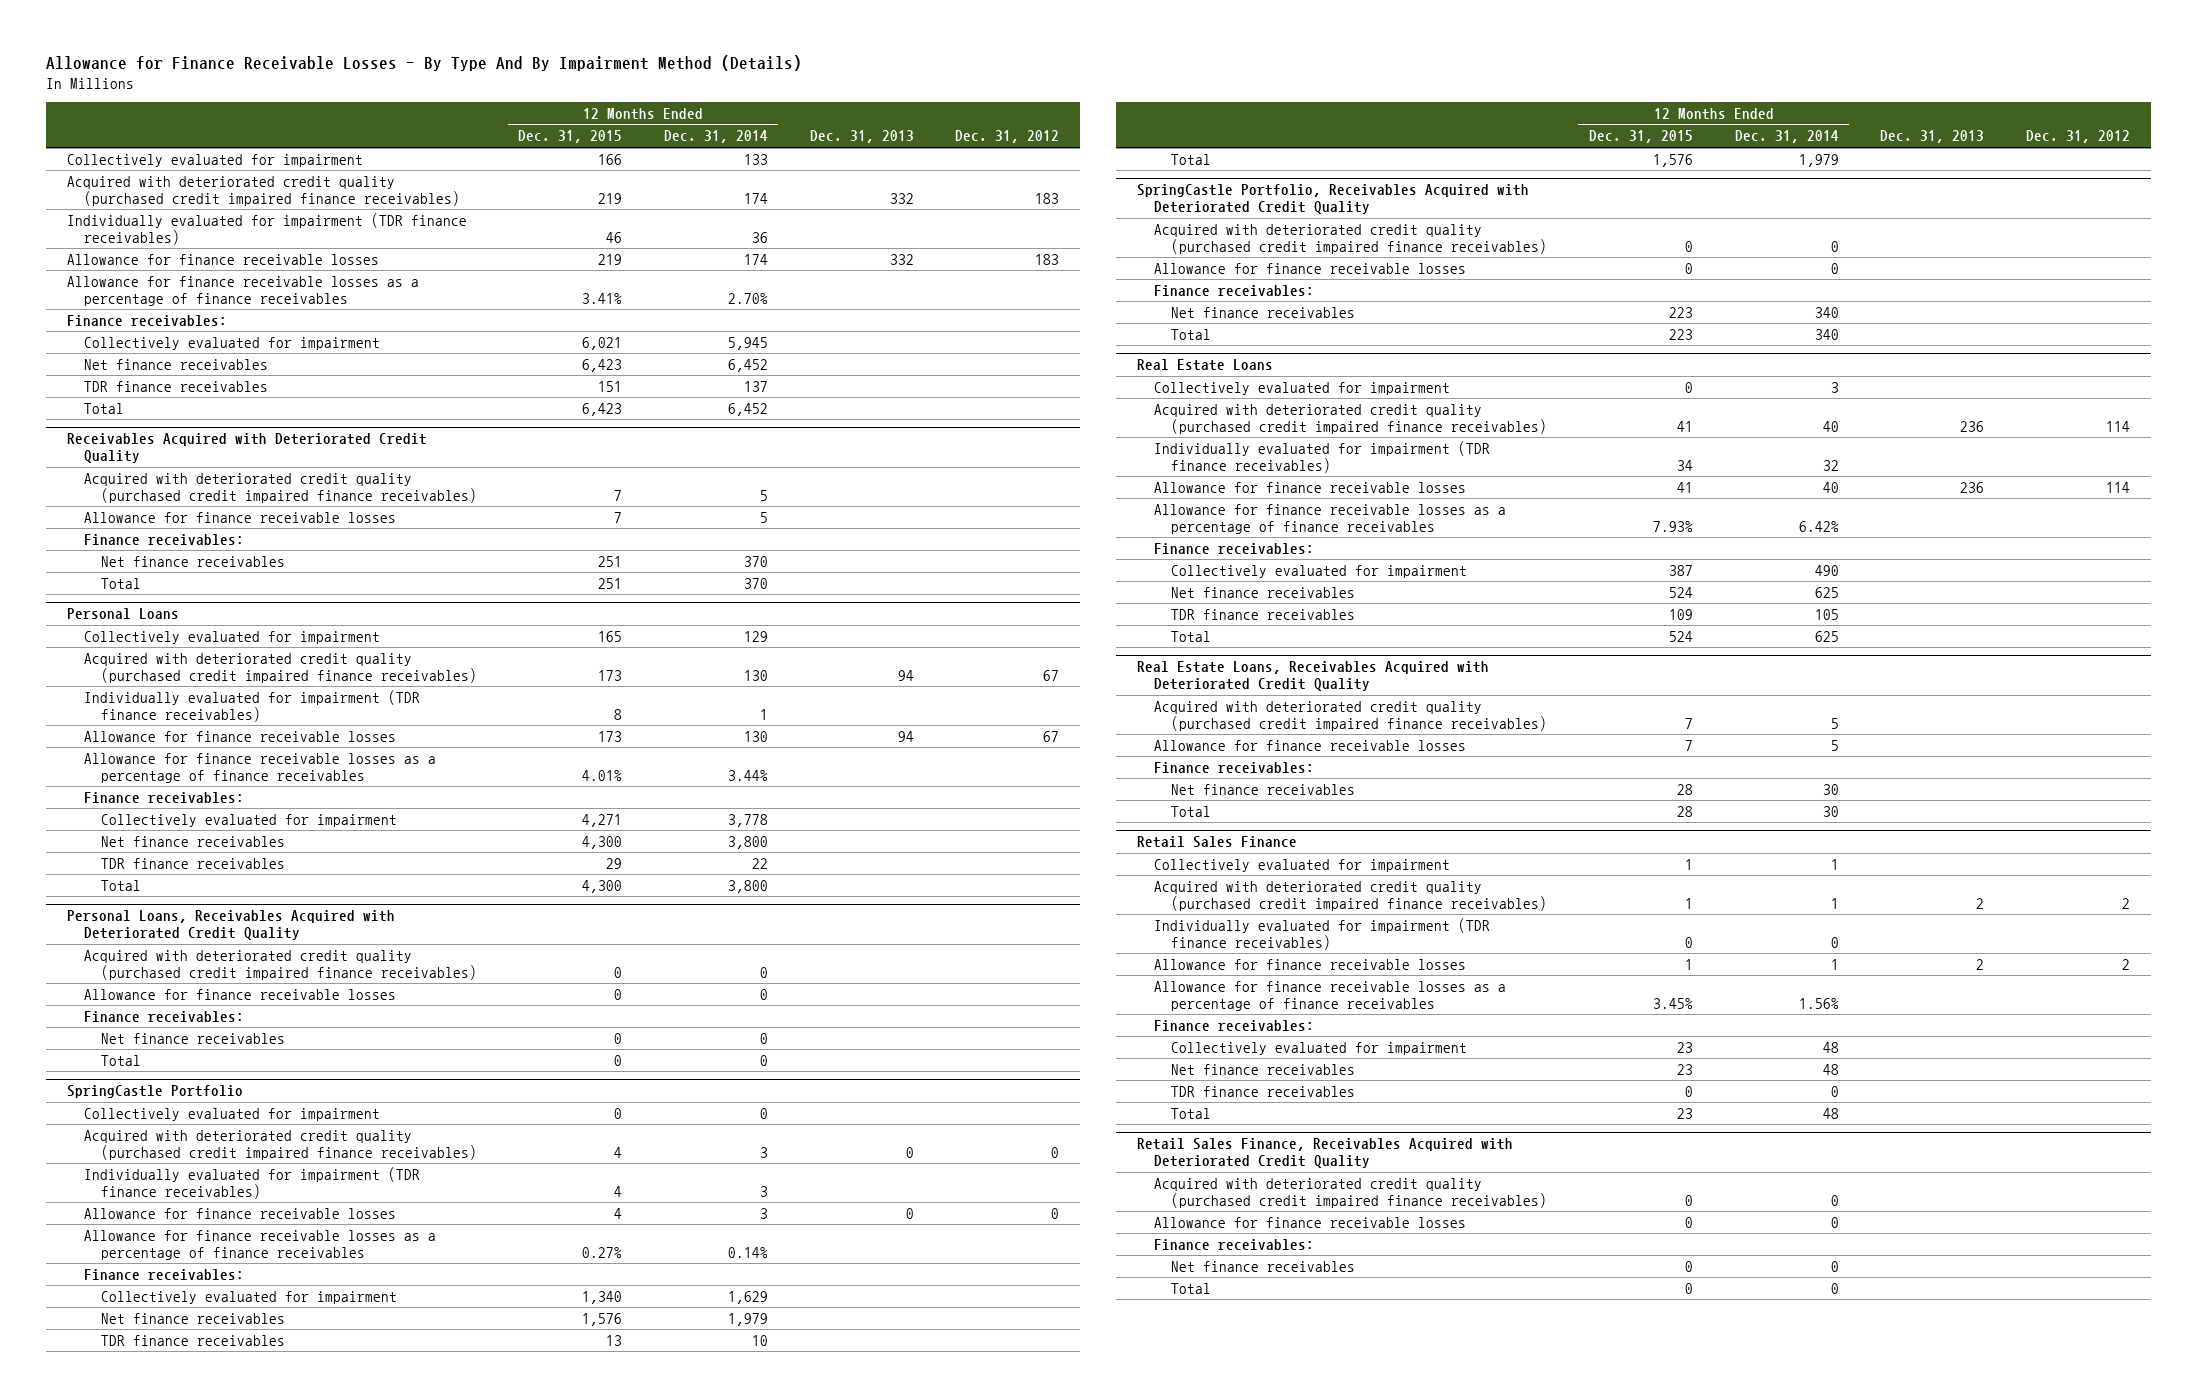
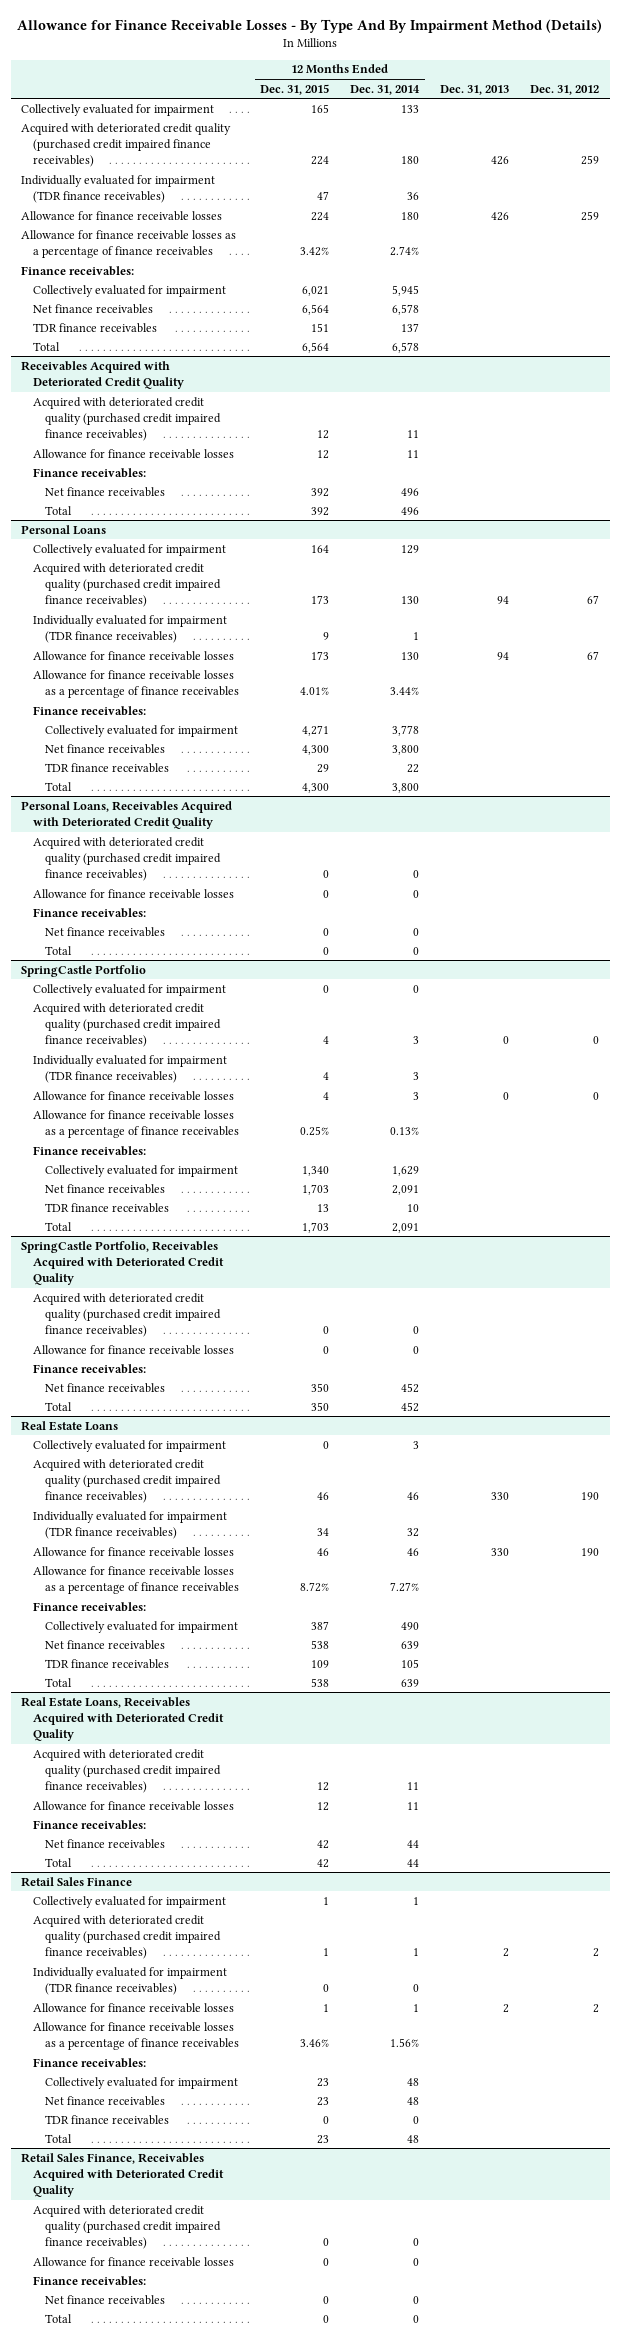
- Collectively evaluated for impairment | 166 | 133 | |
- Acquired with deteriorated credit quality (purchased credit impaired finance receivables) | 219 | 174 | 332 | 183
- Individually evaluated for impairment (TDR finance receivables) | 46 | 36 | |
- Allowance for finance receivable losses | 219 | 174 | 332 | 183
- Allowance for finance receivable losses as a percentage of finance receivables | 3.41% | 2.70% | |
+ Collectively evaluated for impairment | 165 | 133 | |
+ Acquired with deteriorated credit quality (purchased credit impaired finance receivables) | 224 | 180 | 426 | 259
+ Individually evaluated for impairment (TDR finance receivables) | 47 | 36 | |
+ Allowance for finance receivable losses | 224 | 180 | 426 | 259
+ Allowance for finance receivable losses as a percentage of finance receivables | 3.42% | 2.74% | |
- Net finance receivables | 6,423 | 6,452 | |
+ Net finance receivables | 6,564 | 6,578 | |
- Total | 6,423 | 6,452 | |
+ Total | 6,564 | 6,578 | |
@ Receivables Acquired with Deteriorated Credit Quality
- Acquired with deteriorated credit quality (purchased credit impaired finance receivables) | 7 | 5 | |
- Allowance for finance receivable losses | 7 | 5 | |
+ Acquired with deteriorated credit quality (purchased credit impaired finance receivables) | 12 | 11 | |
+ Allowance for finance receivable losses | 12 | 11 | |
- Net finance receivables | 251 | 370 | |
- Total | 251 | 370 | |
+ Net finance receivables | 392 | 496 | |
+ Total | 392 | 496 | |
@ Personal Loans
- Collectively evaluated for impairment | 165 | 129 | |
+ Collectively evaluated for impairment | 164 | 129 | |
- Individually evaluated for impairment (TDR finance receivables) | 8 | 1 | |
+ Individually evaluated for impairment (TDR finance receivables) | 9 | 1 | |
@ SpringCastle Portfolio
- Allowance for finance receivable losses as a percentage of finance receivables | 0.27% | 0.14% | |
+ Allowance for finance receivable losses as a percentage of finance receivables | 0.25% | 0.13% | |
- Net finance receivables | 1,576 | 1,979 | |
+ Net finance receivables | 1,703 | 2,091 | |
- Total | 1,576 | 1,979 | |
+ Total | 1,703 | 2,091 | |
@ SpringCastle Portfolio, Receivables Acquired with Deteriorated Credit Quality
- Net finance receivables | 223 | 340 | |
- Total | 223 | 340 | |
+ Net finance receivables | 350 | 452 | |
+ Total | 350 | 452 | |
@ Real Estate Loans
- Acquired with deteriorated credit quality (purchased credit impaired finance receivables) | 41 | 40 | 236 | 114
+ Acquired with deteriorated credit quality (purchased credit impaired finance receivables) | 46 | 46 | 330 | 190
- Allowance for finance receivable losses | 41 | 40 | 236 | 114
- Allowance for finance receivable losses as a percentage of finance receivables | 7.93% | 6.42% | |
+ Allowance for finance receivable losses | 46 | 46 | 330 | 190
+ Allowance for finance receivable losses as a percentage of finance receivables | 8.72% | 7.27% | |
- Net finance receivables | 524 | 625 | |
+ Net finance receivables | 538 | 639 | |
- Total | 524 | 625 | |
+ Total | 538 | 639 | |
@ Real Estate Loans, Receivables Acquired with Deteriorated Credit Quality
- Acquired with deteriorated credit quality (purchased credit impaired finance receivables) | 7 | 5 | |
- Allowance for finance receivable losses | 7 | 5 | |
+ Acquired with deteriorated credit quality (purchased credit impaired finance receivables) | 12 | 11 | |
+ Allowance for finance receivable losses | 12 | 11 | |
- Net finance receivables | 28 | 30 | |
- Total | 28 | 30 | |
+ Net finance receivables | 42 | 44 | |
+ Total | 42 | 44 | |
@ Retail Sales Finance
- Allowance for finance receivable losses as a percentage of finance receivables | 3.45% | 1.56% | |
+ Allowance for finance receivable losses as a percentage of finance receivables | 3.46% | 1.56% | |

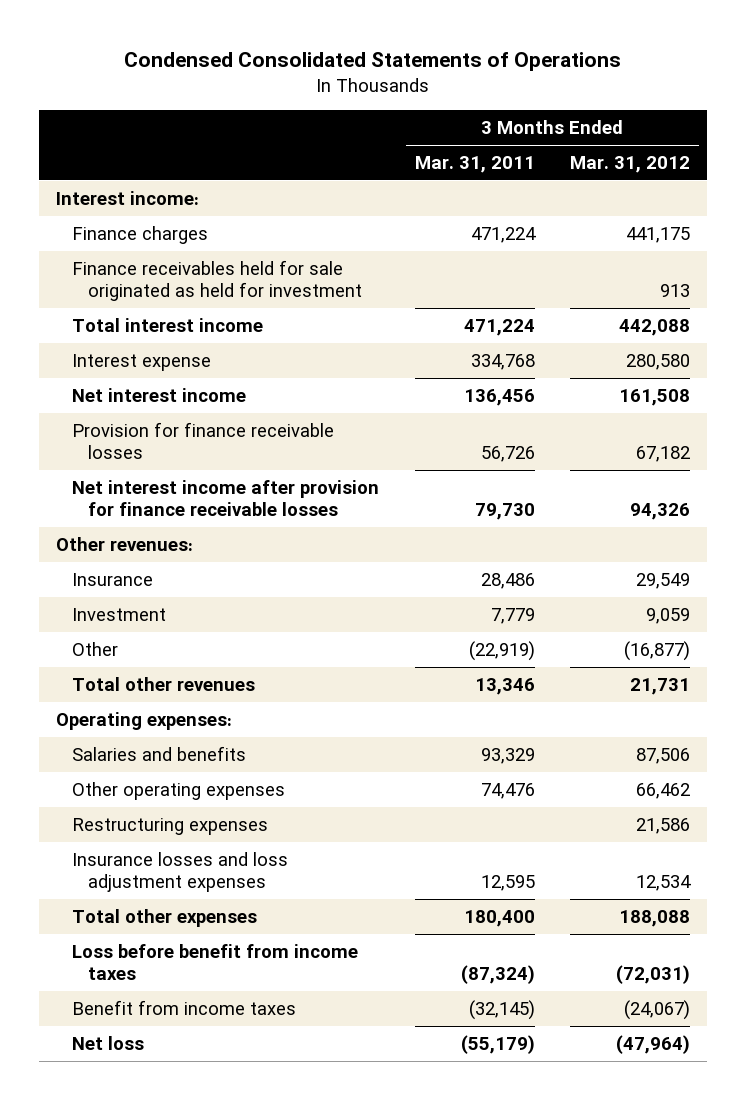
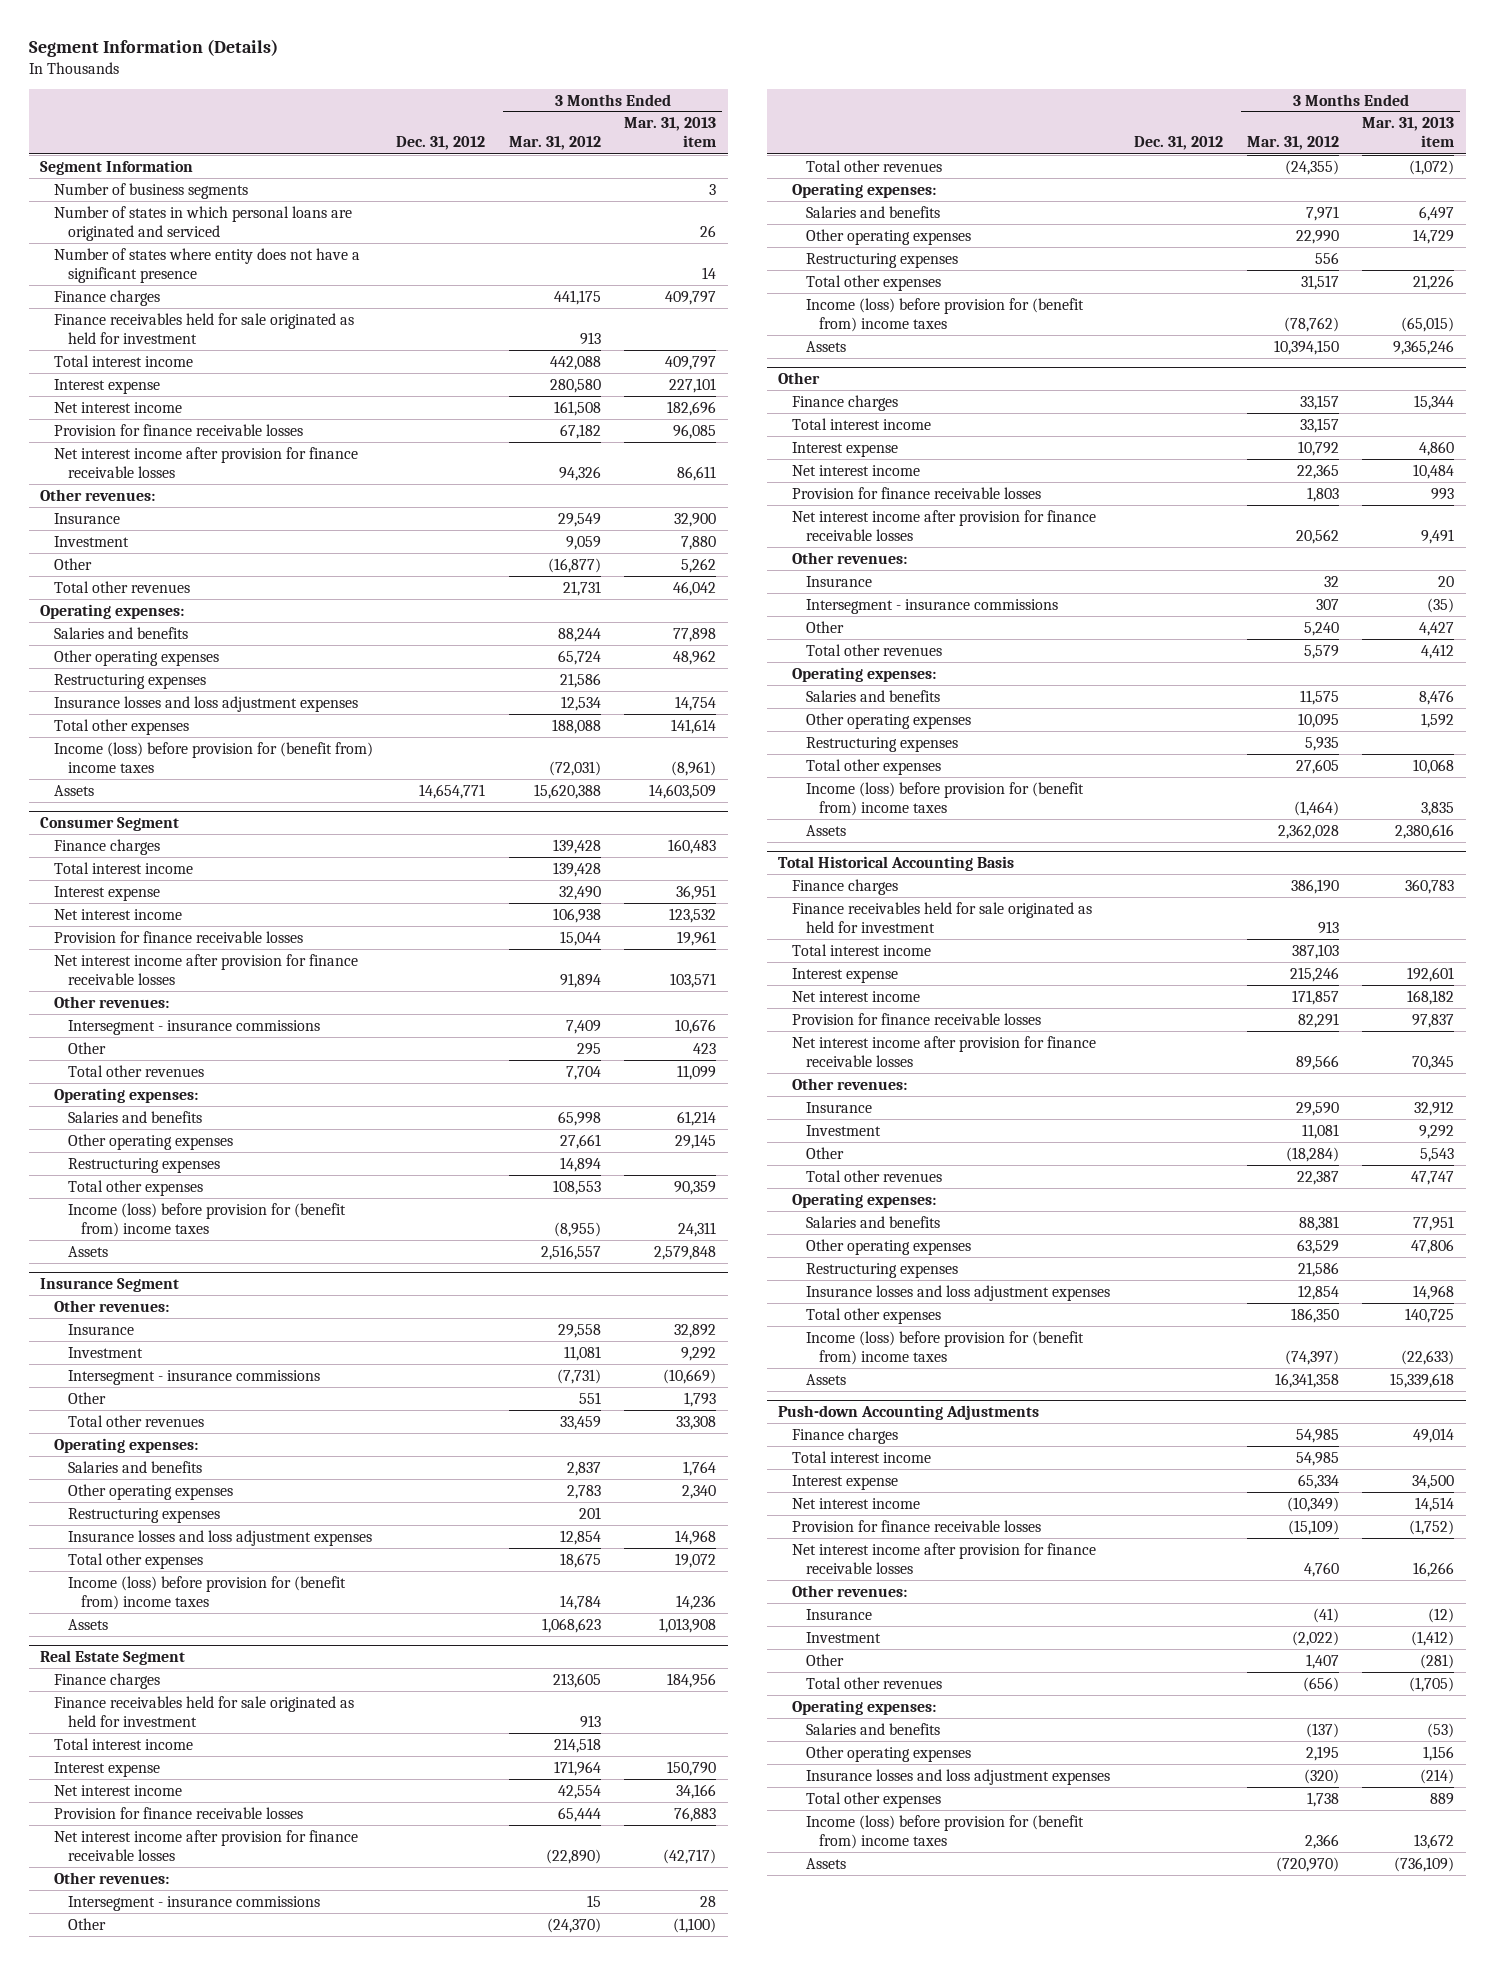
- Condensed Consolidated Statements of Operations
+ Segment Information (Details)
- | 3 Months Ended Mar. 31, 2011 | 3 Months Ended Mar. 31, 2012
+ | Dec. 31, 2012 | 3 Months Ended Mar. 31, 2012 | 3 Months Ended Mar. 31, 2013 item
- Interest income:
+ Segment Information
+ Number of business segments | | | 3
+ Number of states in which personal loans are originated and serviced | | | 26
+ Number of states where entity does not have a significant presence | | | 14
- Salaries and benefits | 93,329 | 87,506
- Other operating expenses | 74,476 | 66,462
+ Salaries and benefits | | 88,244 | 77,898
+ Other operating expenses | | 65,724 | 48,962
- Loss before benefit from income taxes | (87,324) | (72,031)
- Benefit from income taxes | (32,145) | (24,067)
- Net loss | (55,179) | (47,964)
+ Income (loss) before provision for (benefit from) income taxes | | (72,031) | (8,961)
+ Assets | 14,654,771 | 15,620,388 | 14,603,509
+ Consumer Segment
+ Finance charges | | 139,428 | 160,483
+ Total interest income | | 139,428 |
+ Interest expense | | 32,490 | 36,951
+ Net interest income | | 106,938 | 123,532
+ Provision for finance receivable losses | | 15,044 | 19,961
+ Net interest income after provision for finance receivable losses | | 91,894 | 103,571
+ Other revenues:
+ Intersegment - insurance commissions | | 7,409 | 10,676
+ Other | | 295 | 423
+ Total other revenues | | 7,704 | 11,099
+ Operating expenses:
+ Salaries and benefits | | 65,998 | 61,214
+ Other operating expenses | | 27,661 | 29,145
+ Restructuring expenses | | 14,894 |
+ Total other expenses | | 108,553 | 90,359
+ Income (loss) before provision for (benefit from) income taxes | | (8,955) | 24,311
+ Assets | | 2,516,557 | 2,579,848
+ Insurance Segment
+ Other revenues:
+ Insurance | | 29,558 | 32,892
+ Investment | | 11,081 | 9,292
+ Intersegment - insurance commissions | | (7,731) | (10,669)
+ Other | | 551 | 1,793
+ Total other revenues | | 33,459 | 33,308
+ Operating expenses:
+ Salaries and benefits | | 2,837 | 1,764
+ Other operating expenses | | 2,783 | 2,340
+ Restructuring expenses | | 201 |
+ Insurance losses and loss adjustment expenses | | 12,854 | 14,968
+ Total other expenses | | 18,675 | 19,072
+ Income (loss) before provision for (benefit from) income taxes | | 14,784 | 14,236
+ Assets | | 1,068,623 | 1,013,908
+ Real Estate Segment
+ Finance charges | | 213,605 | 184,956
+ Finance receivables held for sale originated as held for investment | | 913 |
+ Total interest income | | 214,518 |
+ Interest expense | | 171,964 | 150,790
+ Net interest income | | 42,554 | 34,166
+ Provision for finance receivable losses | | 65,444 | 76,883
+ Net interest income after provision for finance receivable losses | | (22,890) | (42,717)
+ Other revenues:
+ Intersegment - insurance commissions | | 15 | 28
+ Other | | (24,370) | (1,100)
+ Total other revenues | | (24,355) | (1,072)
+ Operating expenses:
+ Salaries and benefits | | 7,971 | 6,497
+ Other operating expenses | | 22,990 | 14,729
+ Restructuring expenses | | 556 |
+ Total other expenses | | 31,517 | 21,226
+ Income (loss) before provision for (benefit from) income taxes | | (78,762) | (65,015)
+ Assets | | 10,394,150 | 9,365,246
+ Other
+ Finance charges | | 33,157 | 15,344
+ Total interest income | | 33,157 |
+ Interest expense | | 10,792 | 4,860
+ Net interest income | | 22,365 | 10,484
+ Provision for finance receivable losses | | 1,803 | 993
+ Net interest income after provision for finance receivable losses | | 20,562 | 9,491
+ Other revenues:
+ Insurance | | 32 | 20
+ Intersegment - insurance commissions | | 307 | (35)
+ Other | | 5,240 | 4,427
+ Total other revenues | | 5,579 | 4,412
+ Operating expenses:
+ Salaries and benefits | | 11,575 | 8,476
+ Other operating expenses | | 10,095 | 1,592
+ Restructuring expenses | | 5,935 |
+ Total other expenses | | 27,605 | 10,068
+ Income (loss) before provision for (benefit from) income taxes | | (1,464) | 3,835
+ Assets | | 2,362,028 | 2,380,616
+ Total Historical Accounting Basis
+ Finance charges | | 386,190 | 360,783
+ Finance receivables held for sale originated as held for investment | | 913 |
+ Total interest income | | 387,103 |
+ Interest expense | | 215,246 | 192,601
+ Net interest income | | 171,857 | 168,182
+ Provision for finance receivable losses | | 82,291 | 97,837
+ Net interest income after provision for finance receivable losses | | 89,566 | 70,345
+ Other revenues:
+ Insurance | | 29,590 | 32,912
+ Investment | | 11,081 | 9,292
+ Other | | (18,284) | 5,543
+ Total other revenues | | 22,387 | 47,747
+ Operating expenses:
+ Salaries and benefits | | 88,381 | 77,951
+ Other operating expenses | | 63,529 | 47,806
+ Restructuring expenses | | 21,586 |
+ Insurance losses and loss adjustment expenses | | 12,854 | 14,968
+ Total other expenses | | 186,350 | 140,725
+ Income (loss) before provision for (benefit from) income taxes | | (74,397) | (22,633)
+ Assets | | 16,341,358 | 15,339,618
+ Push-down Accounting Adjustments
+ Finance charges | | 54,985 | 49,014
+ Total interest income | | 54,985 |
+ Interest expense | | 65,334 | 34,500
+ Net interest income | | (10,349) | 14,514
+ Provision for finance receivable losses | | (15,109) | (1,752)
+ Net interest income after provision for finance receivable losses | | 4,760 | 16,266
+ Other revenues:
+ Insurance | | (41) | (12)
+ Investment | | (2,022) | (1,412)
+ Other | | 1,407 | (281)
+ Total other revenues | | (656) | (1,705)
+ Operating expenses:
+ Salaries and benefits | | (137) | (53)
+ Other operating expenses | | 2,195 | 1,156
+ Insurance losses and loss adjustment expenses | | (320) | (214)
+ Total other expenses | | 1,738 | 889
+ Income (loss) before provision for (benefit from) income taxes | | 2,366 | 13,672
+ Assets | | (720,970) | (736,109)

